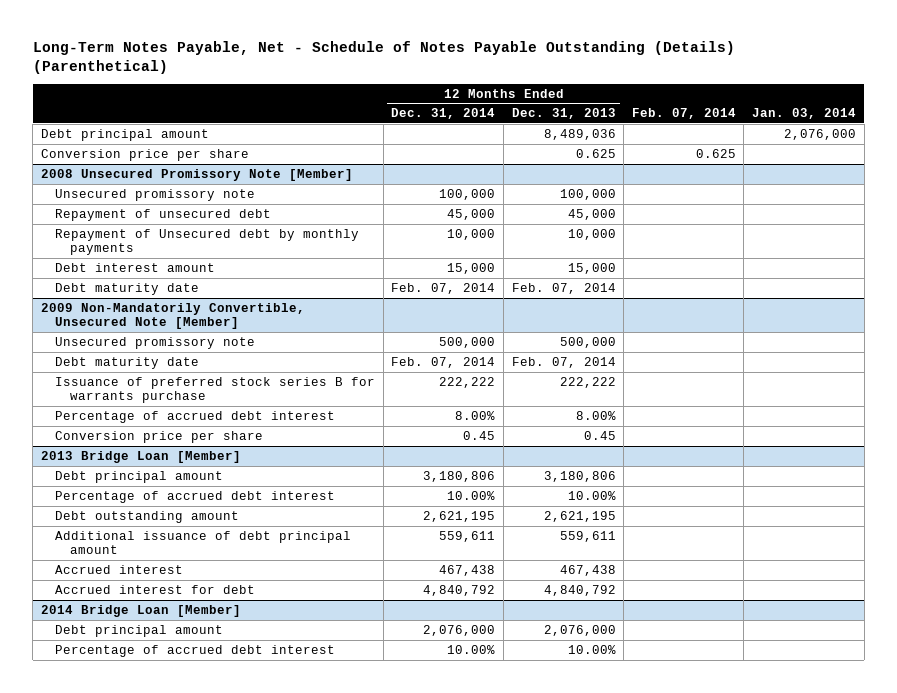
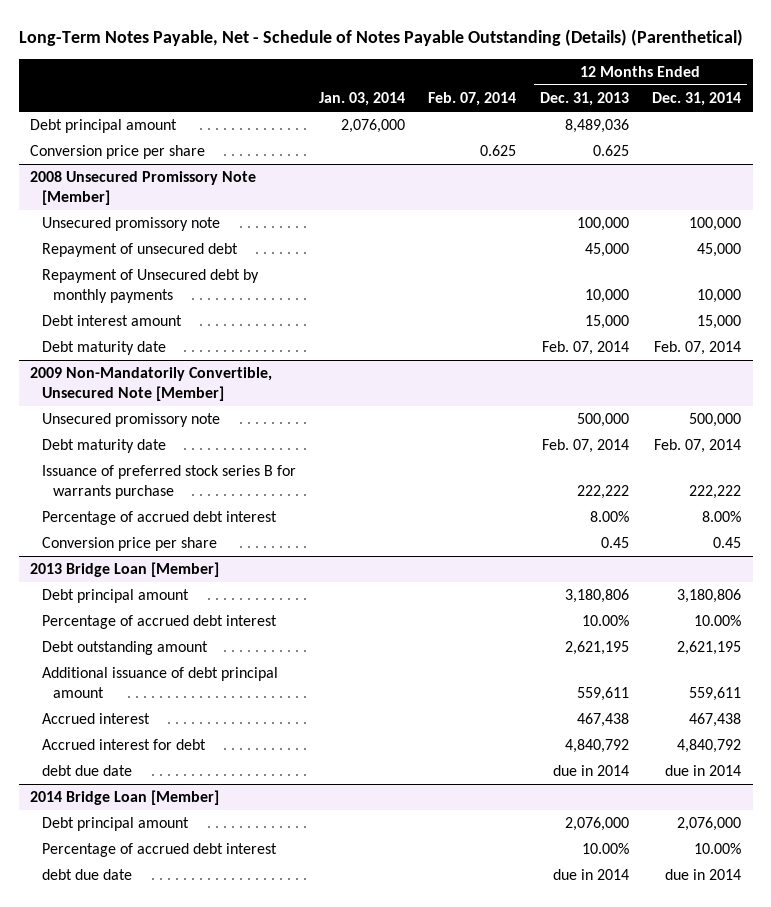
- | 12 Months Ended Dec. 31, 2014 | 12 Months Ended Dec. 31, 2013 | Feb. 07, 2014 | Jan. 03, 2014
+ | Jan. 03, 2014 | Feb. 07, 2014 | 12 Months Ended Dec. 31, 2013 | 12 Months Ended Dec. 31, 2014
@ 2013 Bridge Loan [Member]
+ debt due date | | | due in 2014 | due in 2014
@ 2014 Bridge Loan [Member]
+ debt due date | | | due in 2014 | due in 2014

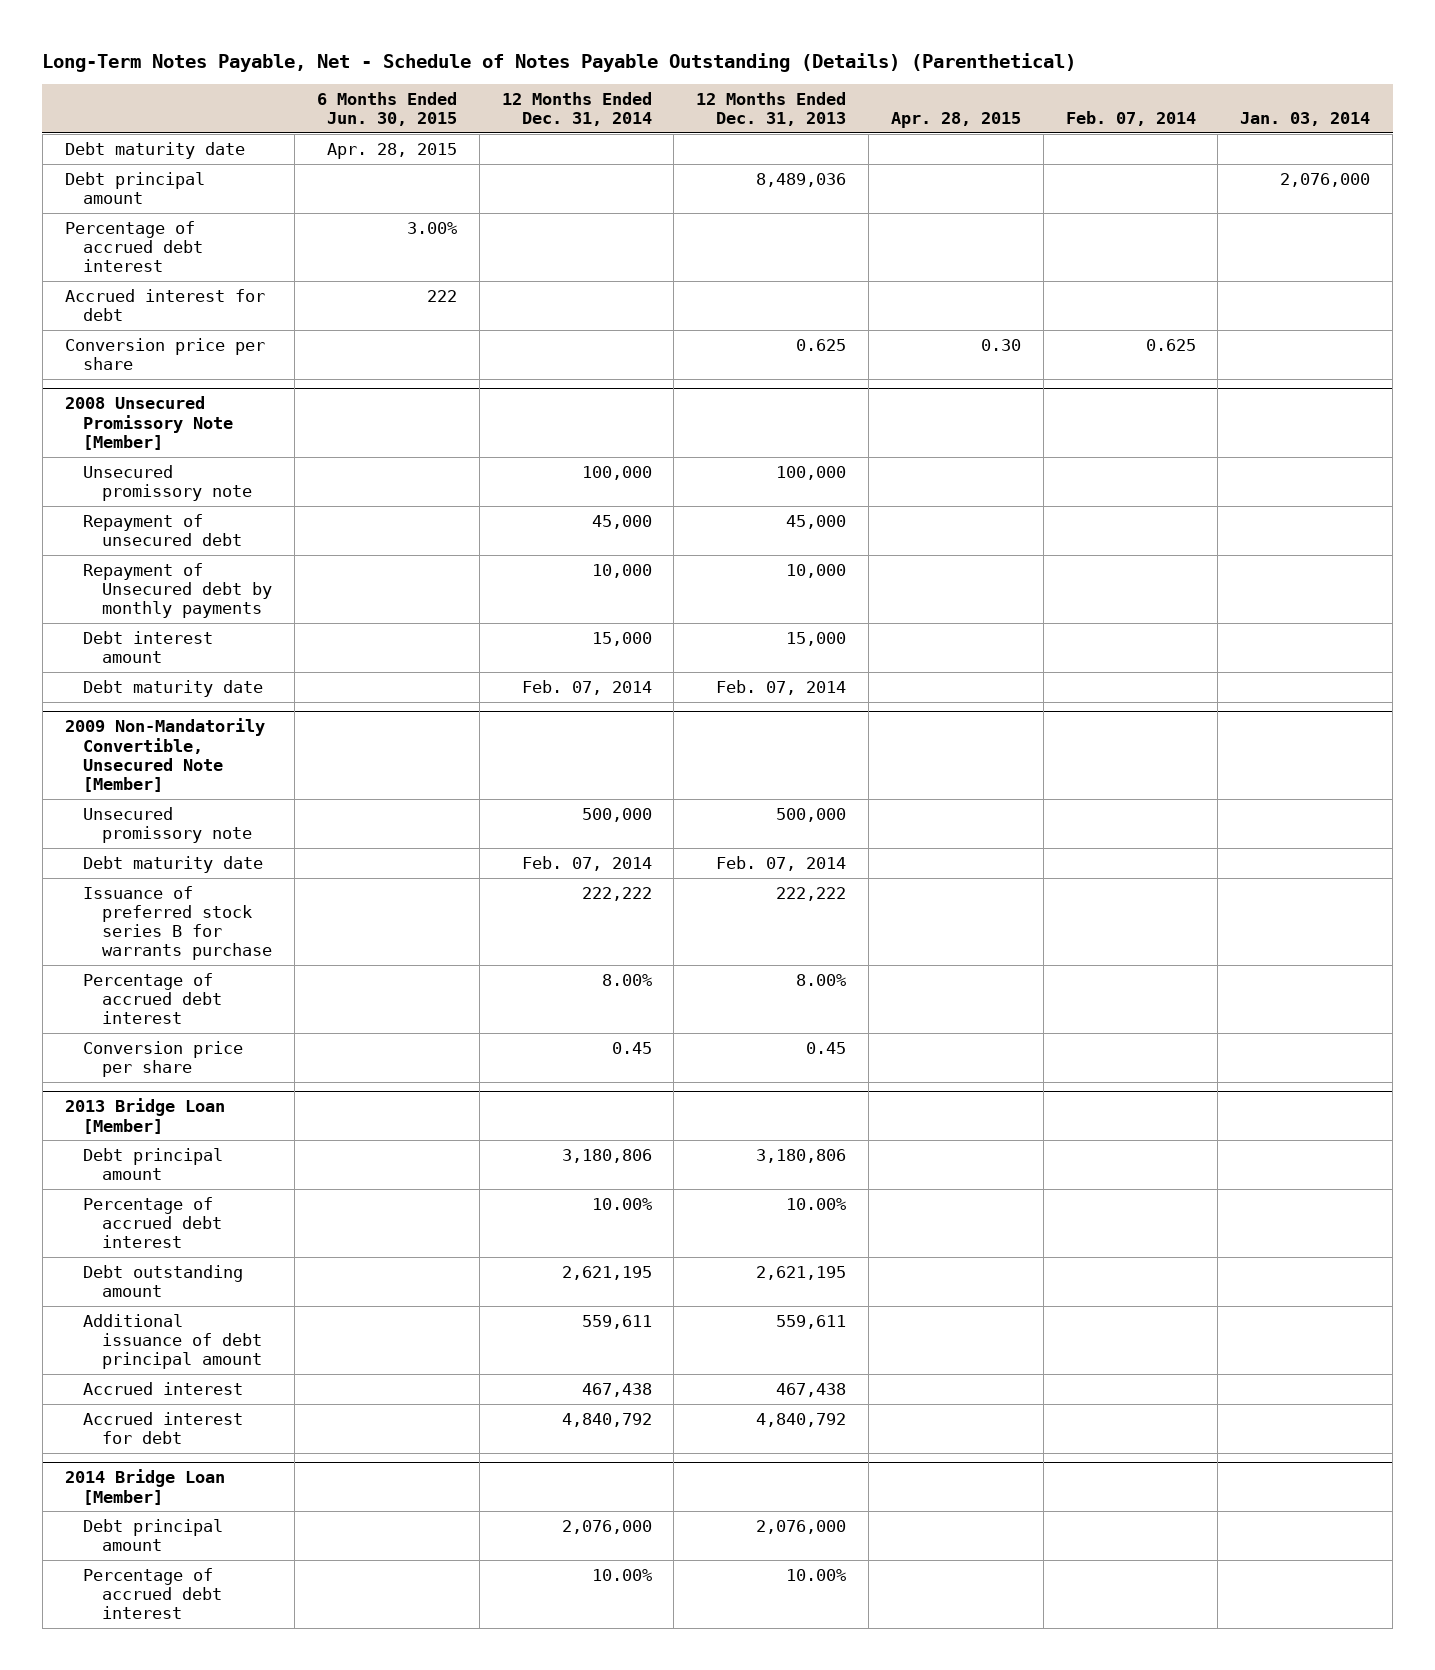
- | Jan. 03, 2014 | Feb. 07, 2014 | 12 Months Ended Dec. 31, 2013 | 12 Months Ended Dec. 31, 2014
+ | 6 Months Ended Jun. 30, 2015 | 12 Months Ended Dec. 31, 2014 | 12 Months Ended Dec. 31, 2013 | Apr. 28, 2015 | Feb. 07, 2014 | Jan. 03, 2014
+ Debt maturity date | Apr. 28, 2015 | | | | |
+ Percentage of accrued debt interest | 3.00% | | | | |
+ Accrued interest for debt | 222 | | | | |
@ 2013 Bridge Loan [Member]
- debt due date | | | due in 2014 | due in 2014
@ 2014 Bridge Loan [Member]
- debt due date | | | due in 2014 | due in 2014

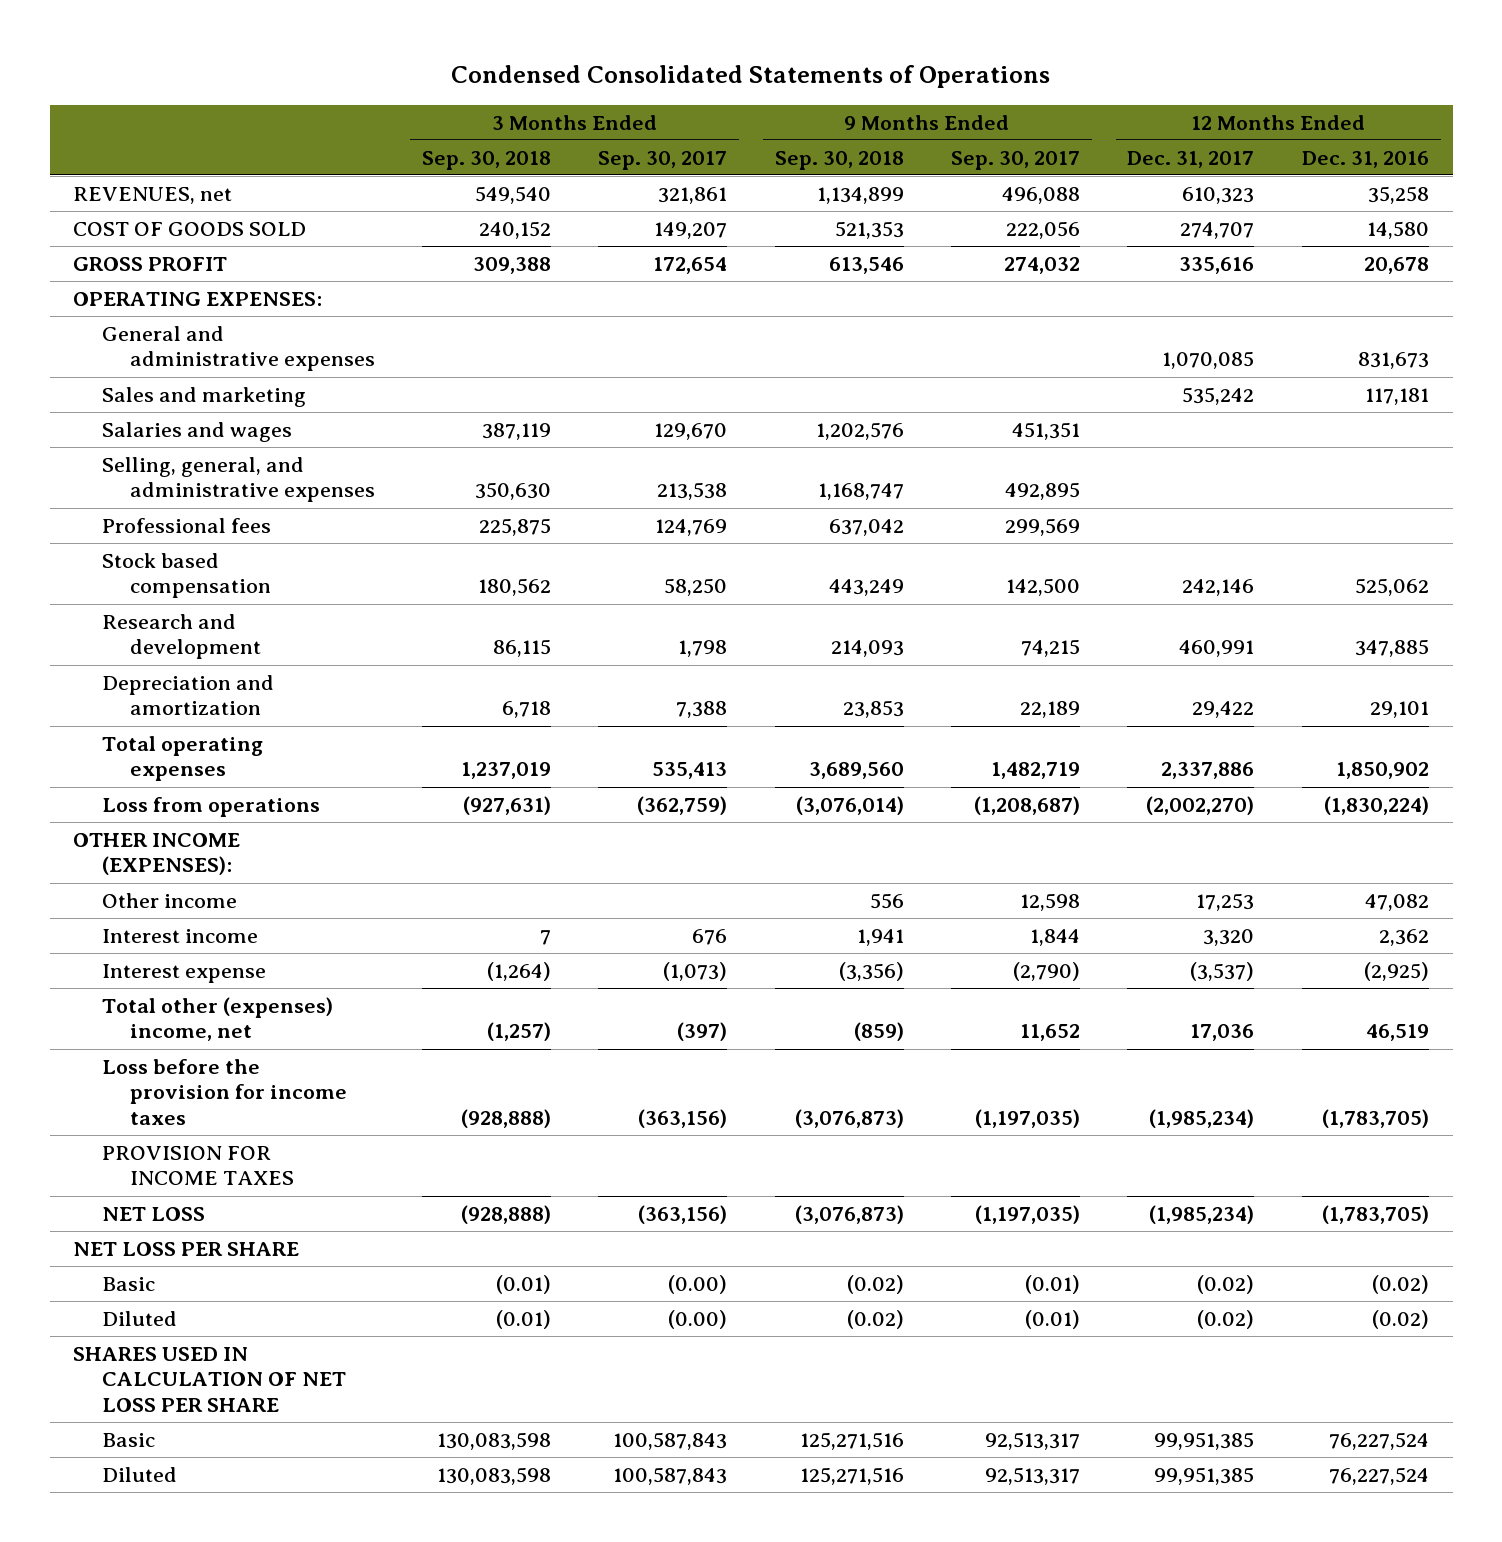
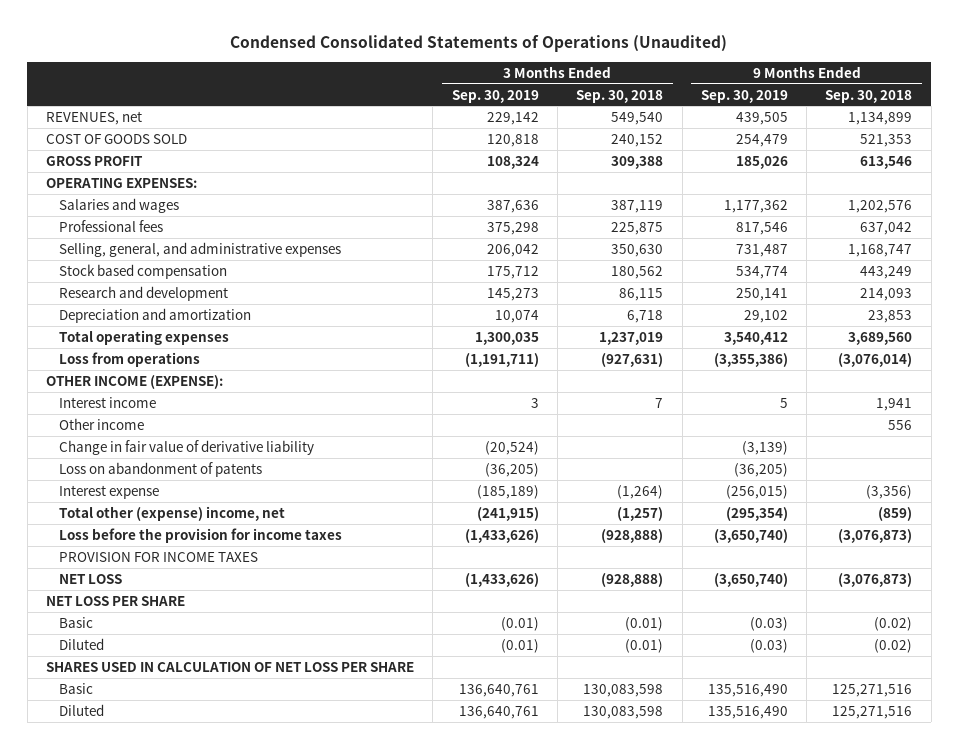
- Condensed Consolidated Statements of Operations
+ Condensed Consolidated Statements of Operations (Unaudited)
- | 3 Months Ended Sep. 30, 2018 | 3 Months Ended Sep. 30, 2017 | 9 Months Ended Sep. 30, 2018 | 9 Months Ended Sep. 30, 2017 | 12 Months Ended Dec. 31, 2017 | 12 Months Ended Dec. 31, 2016
+ | 3 Months Ended Sep. 30, 2019 | 3 Months Ended Sep. 30, 2018 | 9 Months Ended Sep. 30, 2019 | 9 Months Ended Sep. 30, 2018
- General and administrative expenses | | | | | 1,070,085 | 831,673
- Sales and marketing | | | | | 535,242 | 117,181
moved down: Selling, general, and administrative expenses | 206,042 | 350,630 | 731,487 | 1,168,747
- OTHER INCOME (EXPENSES):
+ OTHER INCOME (EXPENSE):
moved down: Other income | | | | 556
+ Change in fair value of derivative liability | (20,524) | | (3,139) |
+ Loss on abandonment of patents | (36,205) | | (36,205) |
- Total other (expenses) income, net | (1,257) | (397) | (859) | 11,652 | 17,036 | 46,519
+ Total other (expense) income, net | (241,915) | (1,257) | (295,354) | (859)

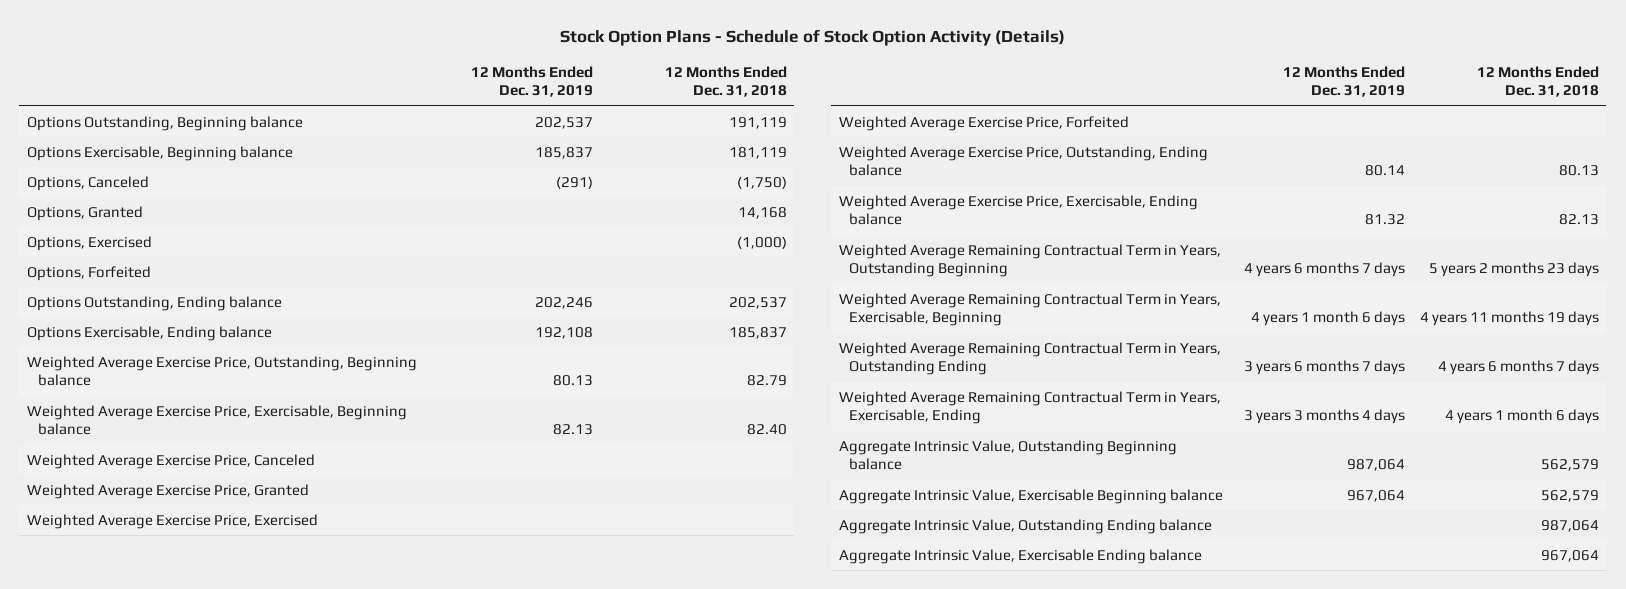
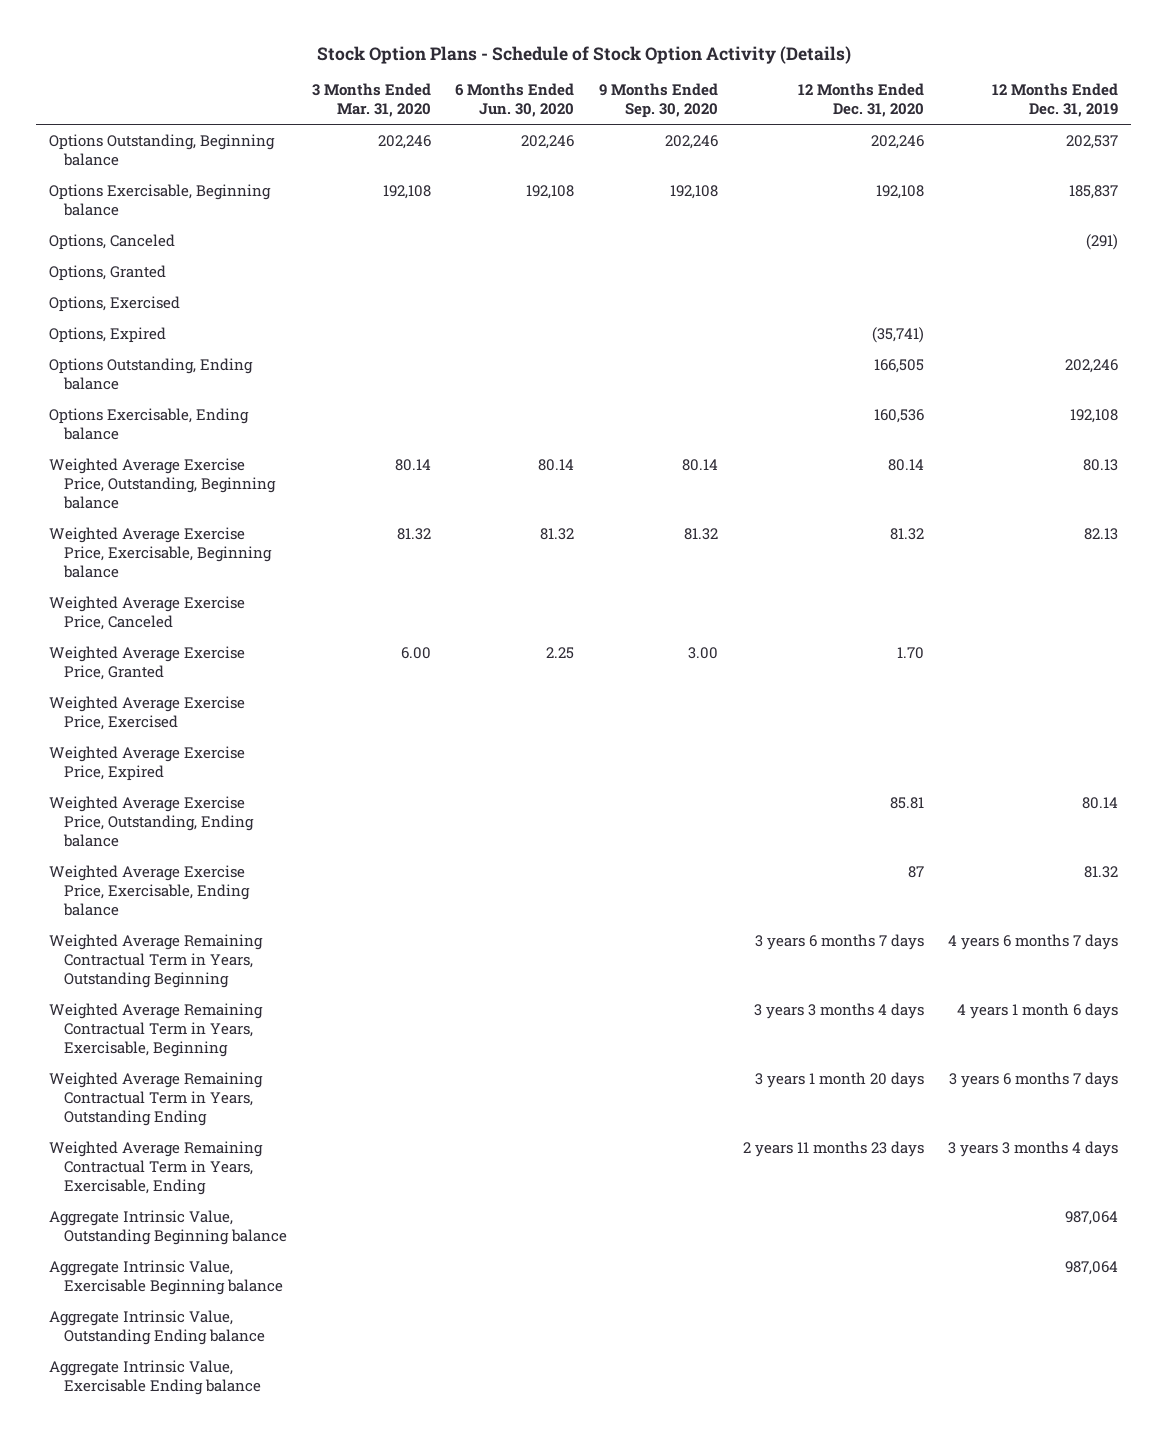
- | 12 Months Ended Dec. 31, 2019 | 12 Months Ended Dec. 31, 2018
+ | 3 Months Ended Mar. 31, 2020 | 6 Months Ended Jun. 30, 2020 | 9 Months Ended Sep. 30, 2020 | 12 Months Ended Dec. 31, 2020 | 12 Months Ended Dec. 31, 2019
- Options, Forfeited
+ Options, Expired | | | | (35,741) |
- Weighted Average Exercise Price, Forfeited
+ Weighted Average Exercise Price, Expired
- Aggregate Intrinsic Value, Exercisable Beginning balance | 967,064 | 562,579
+ Aggregate Intrinsic Value, Exercisable Beginning balance | | | | | 987,064

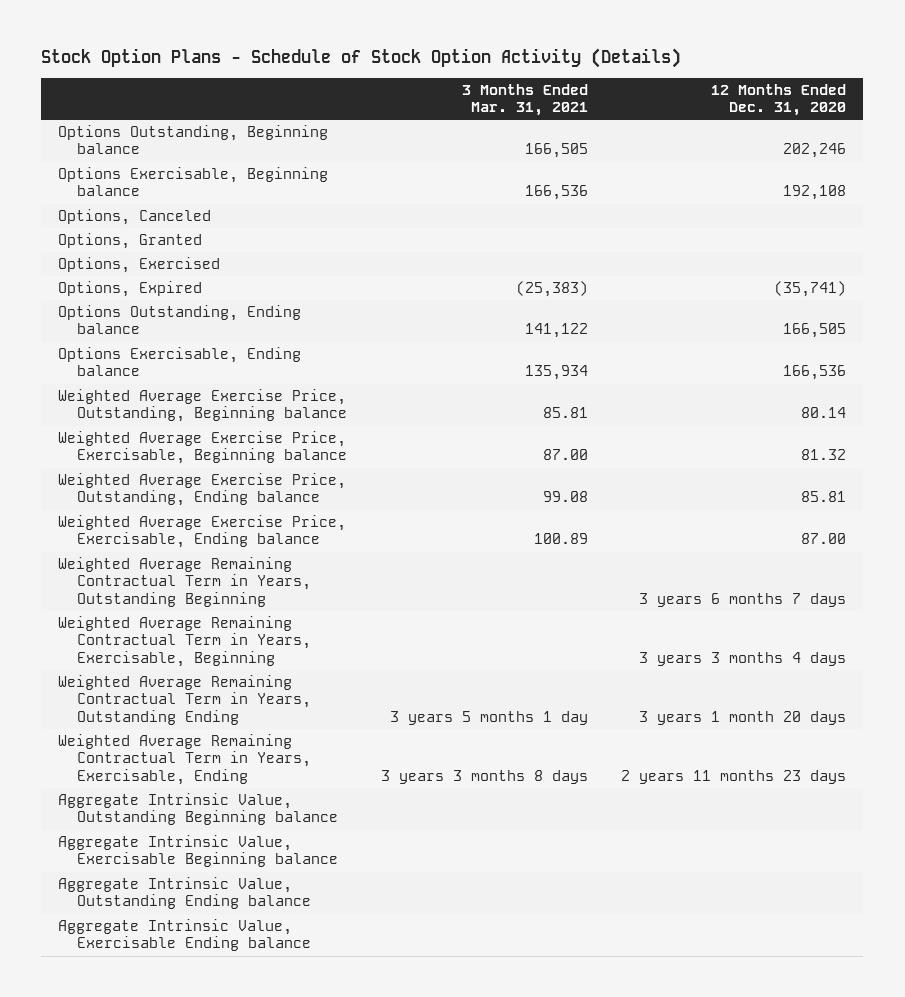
- | 3 Months Ended Mar. 31, 2020 | 6 Months Ended Jun. 30, 2020 | 9 Months Ended Sep. 30, 2020 | 12 Months Ended Dec. 31, 2020 | 12 Months Ended Dec. 31, 2019
+ | 3 Months Ended Mar. 31, 2021 | 12 Months Ended Dec. 31, 2020
- Options Exercisable, Ending balance | | | | 160,536 | 192,108
+ Options Exercisable, Ending balance | 135,934 | 166,536
- Weighted Average Exercise Price, Canceled
- Weighted Average Exercise Price, Granted | 6.00 | 2.25 | 3.00 | 1.70 |
- Weighted Average Exercise Price, Exercised
- Weighted Average Exercise Price, Expired
- Weighted Average Exercise Price, Exercisable, Ending balance | | | | 87 | 81.32
+ Weighted Average Exercise Price, Exercisable, Ending balance | 100.89 | 87.00

